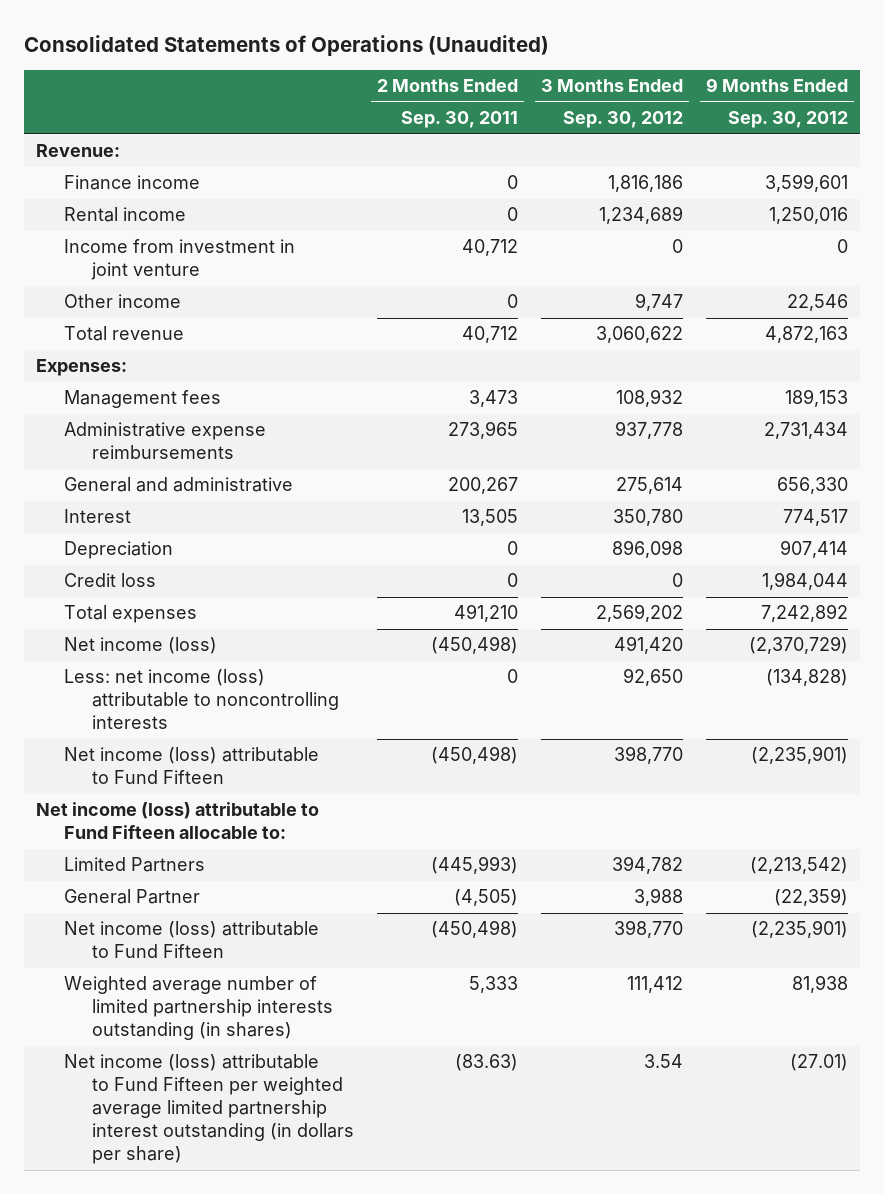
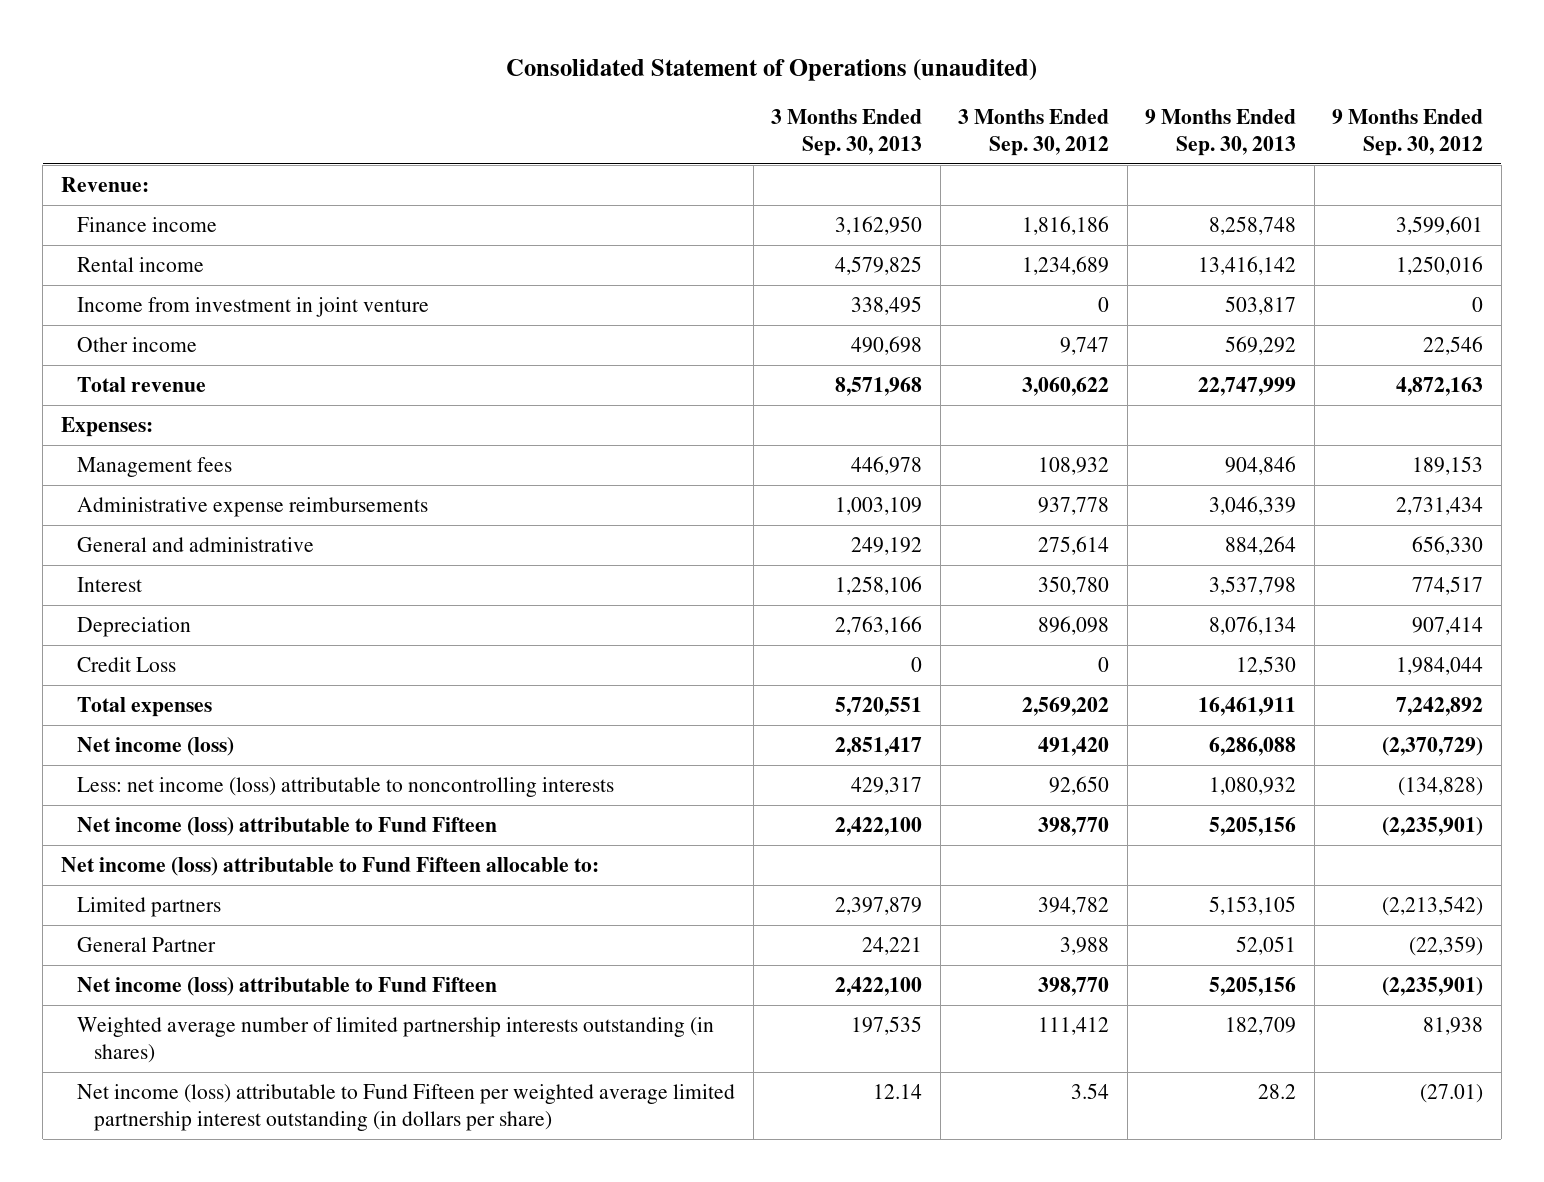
- Consolidated Statements of Operations (Unaudited)
+ Consolidated Statement of Operations (unaudited)
- | 2 Months Ended Sep. 30, 2011 | 3 Months Ended Sep. 30, 2012 | 9 Months Ended Sep. 30, 2012
+ | 3 Months Ended Sep. 30, 2013 | 3 Months Ended Sep. 30, 2012 | 9 Months Ended Sep. 30, 2013 | 9 Months Ended Sep. 30, 2012
- Credit loss | 0 | 0 | 1,984,044
+ Credit Loss | 0 | 0 | 12,530 | 1,984,044
- Limited Partners | (445,993) | 394,782 | (2,213,542)
+ Limited partners | 2,397,879 | 394,782 | 5,153,105 | (2,213,542)

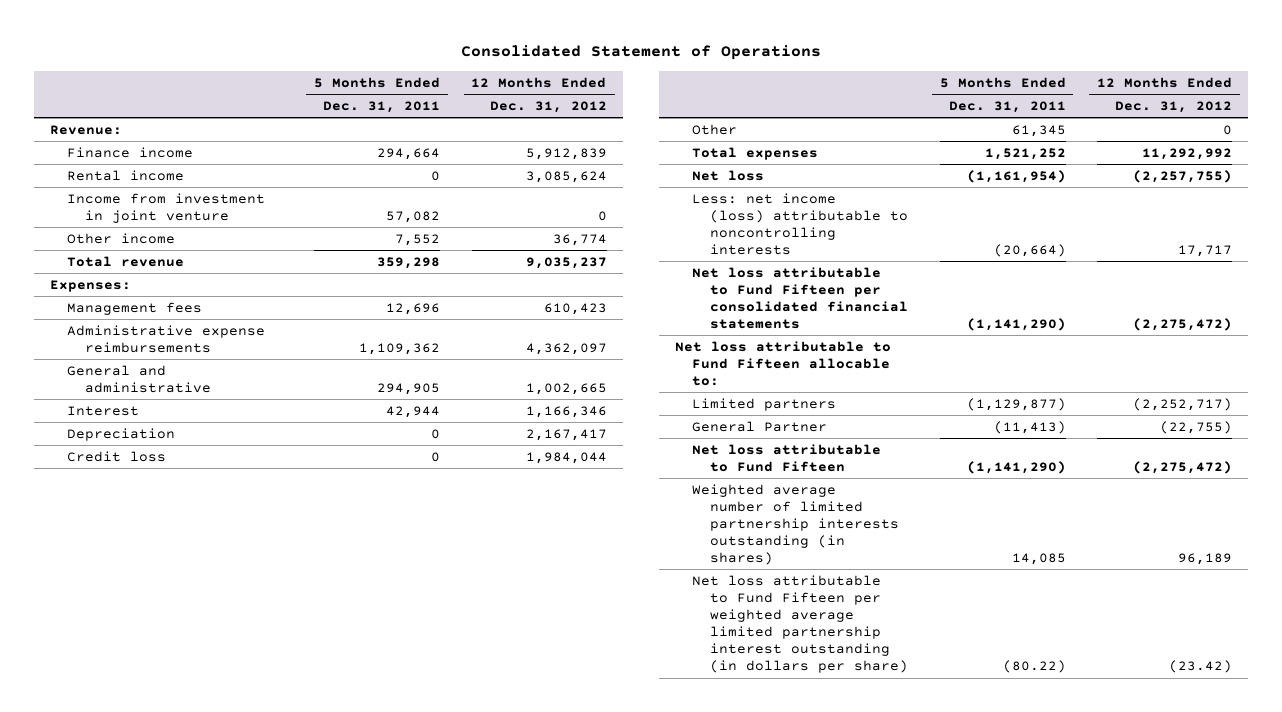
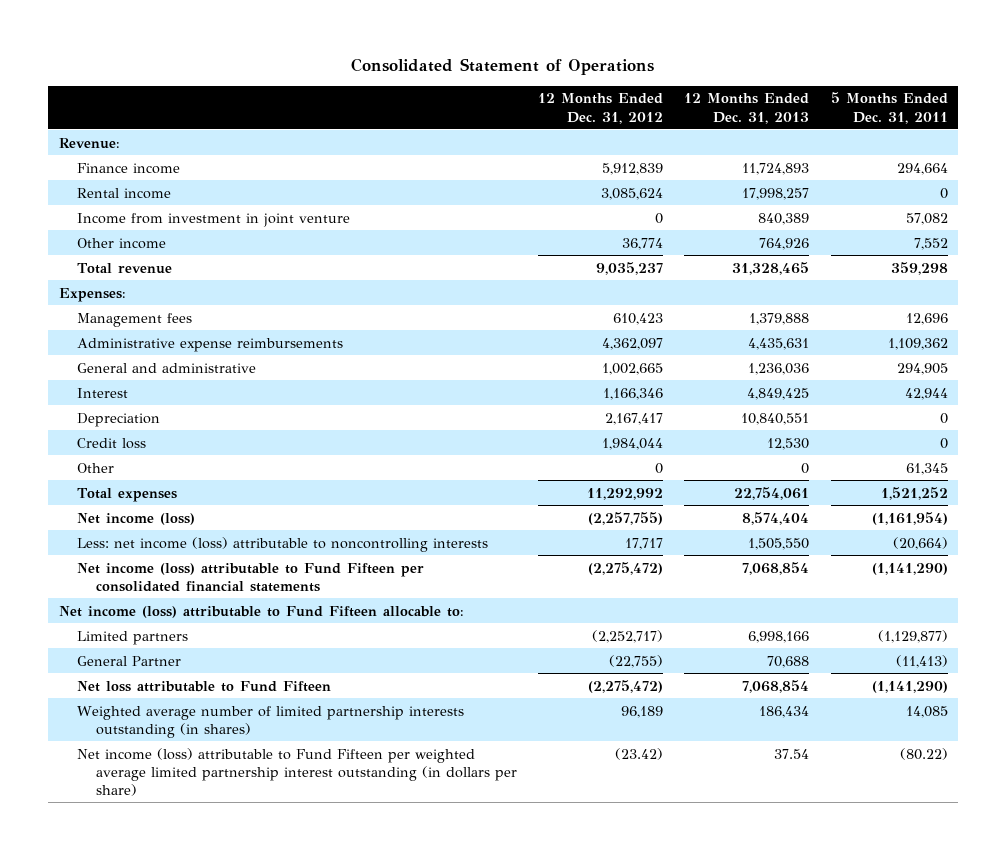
- | 5 Months Ended Dec. 31, 2011 | 12 Months Ended Dec. 31, 2012
+ | 12 Months Ended Dec. 31, 2012 | 12 Months Ended Dec. 31, 2013 | 5 Months Ended Dec. 31, 2011
- Net loss | (1,161,954) | (2,257,755)
+ Net income (loss) | (2,257,755) | 8,574,404 | (1,161,954)
- Net loss attributable to Fund Fifteen per consolidated financial statements | (1,141,290) | (2,275,472)
- Net loss attributable to Fund Fifteen allocable to:
+ Net income (loss) attributable to Fund Fifteen per consolidated financial statements | (2,275,472) | 7,068,854 | (1,141,290)
+ Net income (loss) attributable to Fund Fifteen allocable to:
- Net loss attributable to Fund Fifteen per weighted average limited partnership interest outstanding (in dollars per share) | (80.22) | (23.42)
+ Net income (loss) attributable to Fund Fifteen per weighted average limited partnership interest outstanding (in dollars per share) | (23.42) | 37.54 | (80.22)

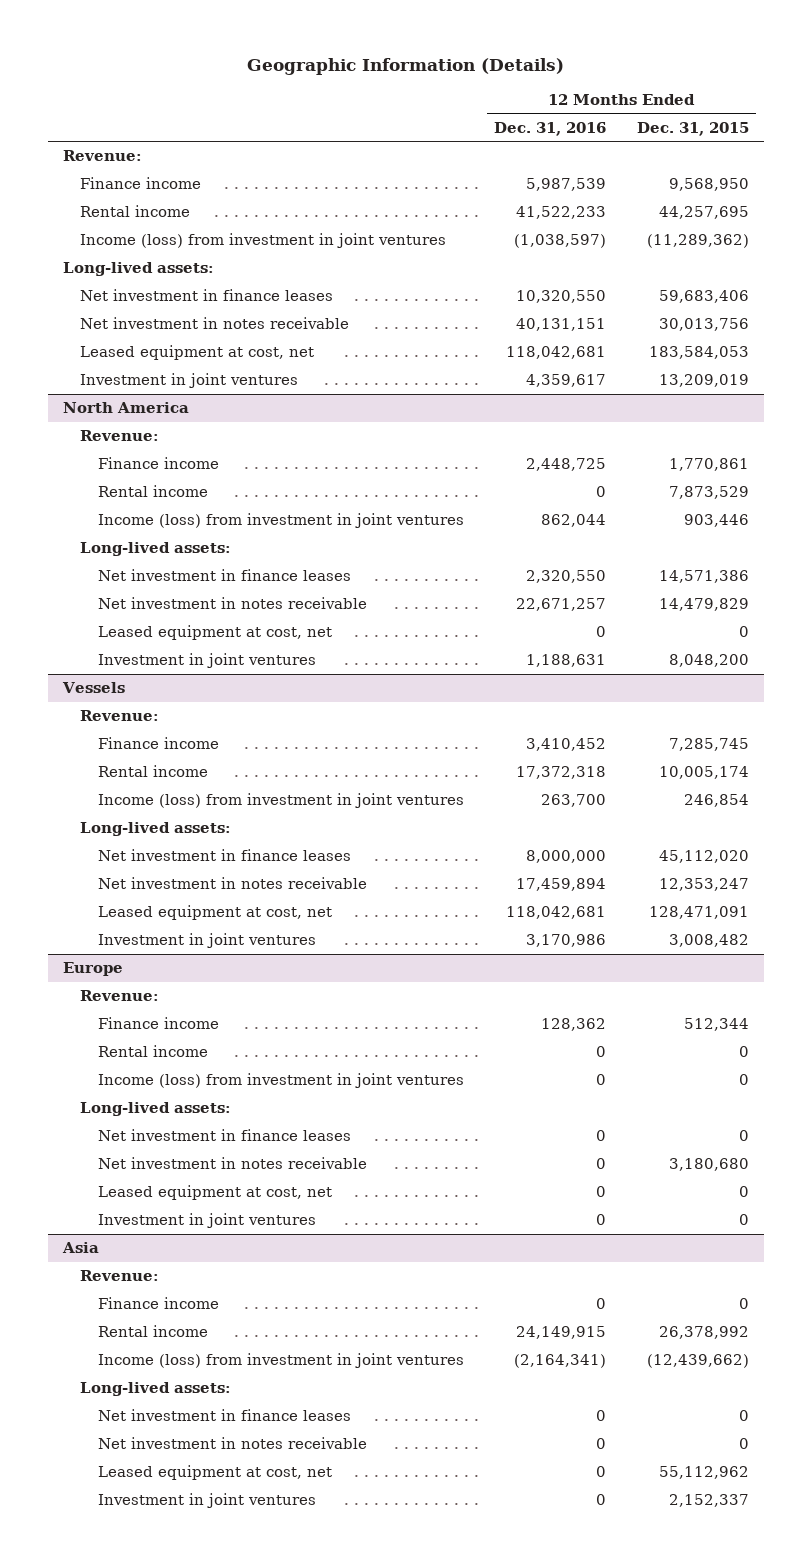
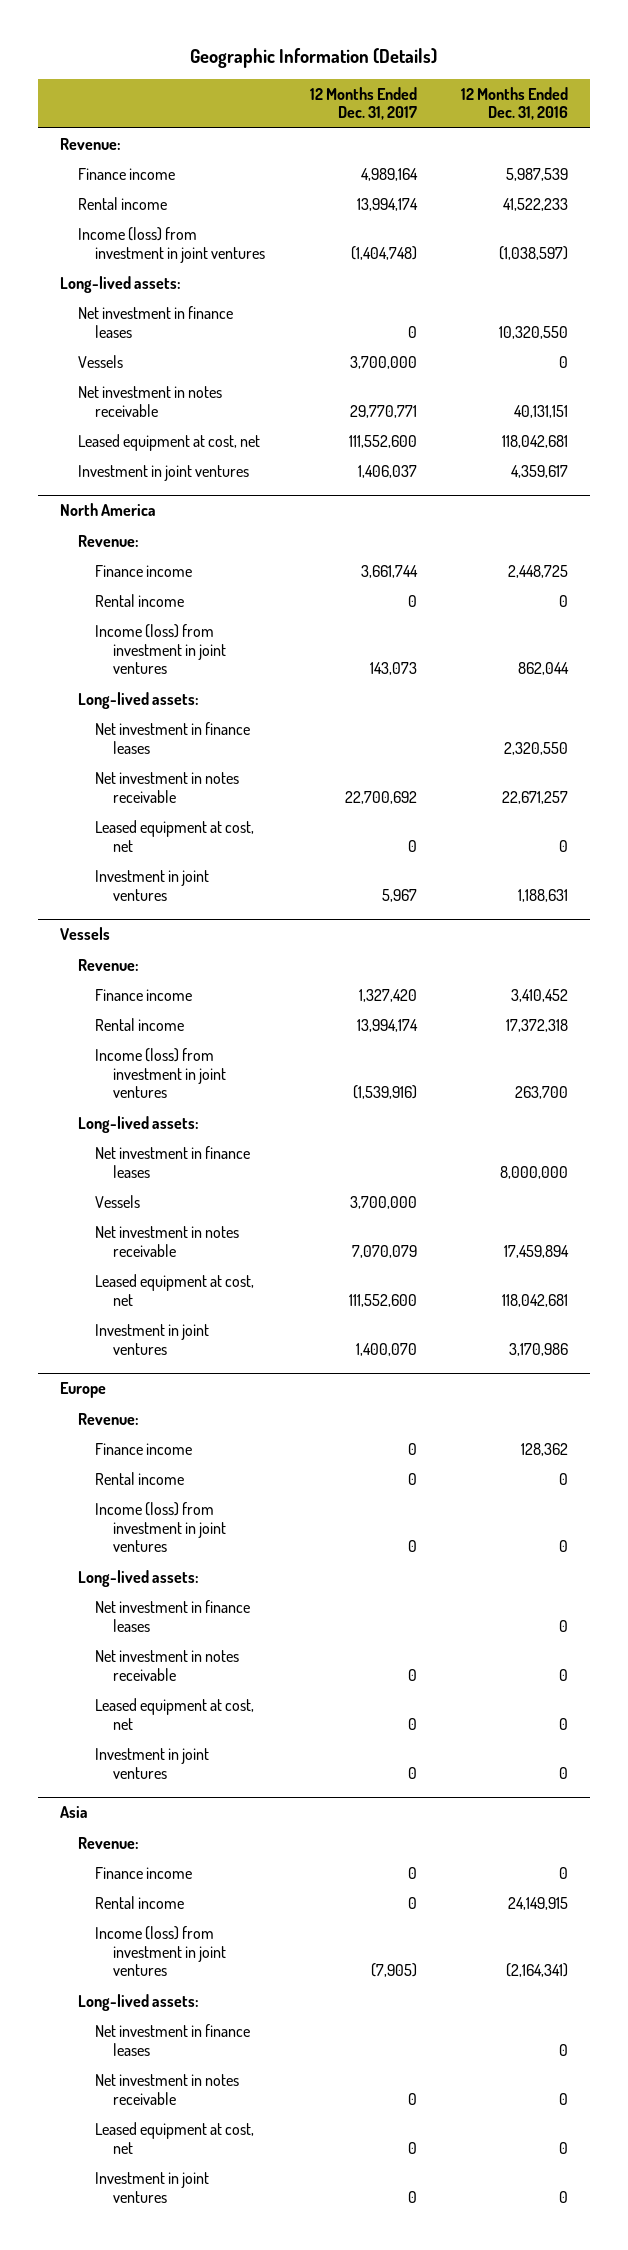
- | 12 Months Ended Dec. 31, 2016 | 12 Months Ended Dec. 31, 2015
+ | 12 Months Ended Dec. 31, 2017 | 12 Months Ended Dec. 31, 2016
+ Vessels | 3,700,000 | 0
@ Vessels
+ Vessels | 3,700,000 |

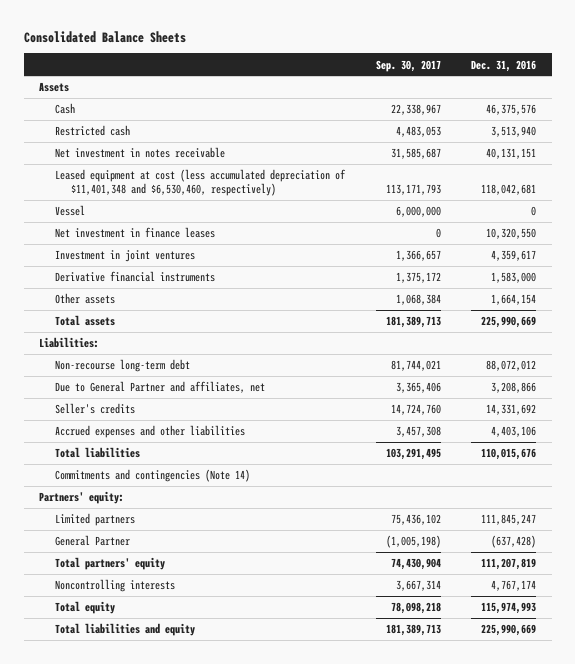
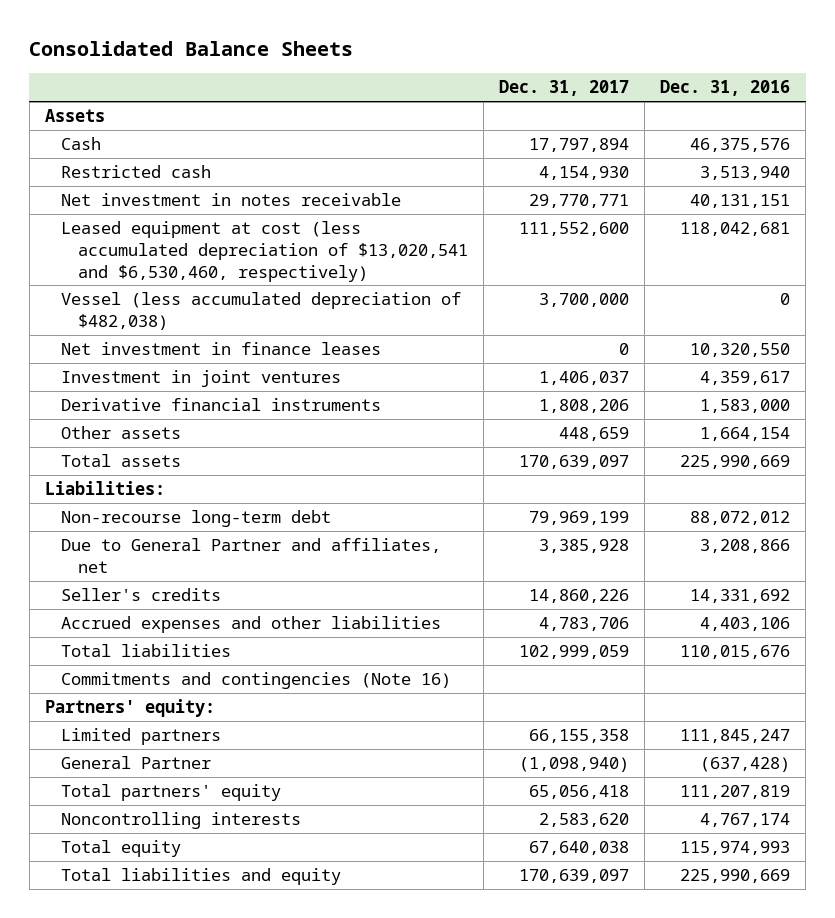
- | Sep. 30, 2017 | Dec. 31, 2016
+ | Dec. 31, 2017 | Dec. 31, 2016
- Leased equipment at cost (less accumulated depreciation of $11,401,348 and $6,530,460, respectively) | 113,171,793 | 118,042,681
- Vessel | 6,000,000 | 0
+ Leased equipment at cost (less accumulated depreciation of $13,020,541 and $6,530,460, respectively) | 111,552,600 | 118,042,681
+ Vessel (less accumulated depreciation of $482,038) | 3,700,000 | 0
- Commitments and contingencies (Note 14)
+ Commitments and contingencies (Note 16)

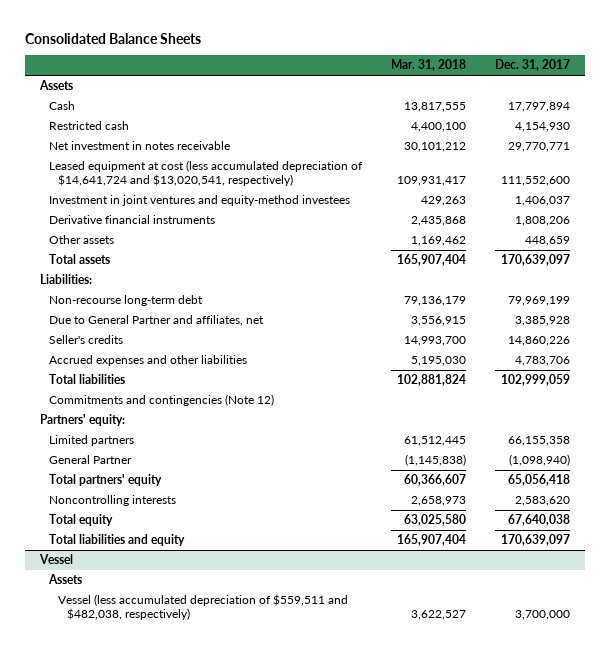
- | Dec. 31, 2017 | Dec. 31, 2016
+ | Mar. 31, 2018 | Dec. 31, 2017
- Leased equipment at cost (less accumulated depreciation of $13,020,541 and $6,530,460, respectively) | 111,552,600 | 118,042,681
- Vessel (less accumulated depreciation of $482,038) | 3,700,000 | 0
- Net investment in finance leases | 0 | 10,320,550
- Investment in joint ventures | 1,406,037 | 4,359,617
+ Leased equipment at cost (less accumulated depreciation of $14,641,724 and $13,020,541, respectively) | 109,931,417 | 111,552,600
+ Investment in joint ventures and equity-method investees | 429,263 | 1,406,037
- Commitments and contingencies (Note 16)
+ Commitments and contingencies (Note 12)
+ Vessel
+ Assets
+ Vessel (less accumulated depreciation of $559,511 and $482,038, respectively) | 3,622,527 | 3,700,000

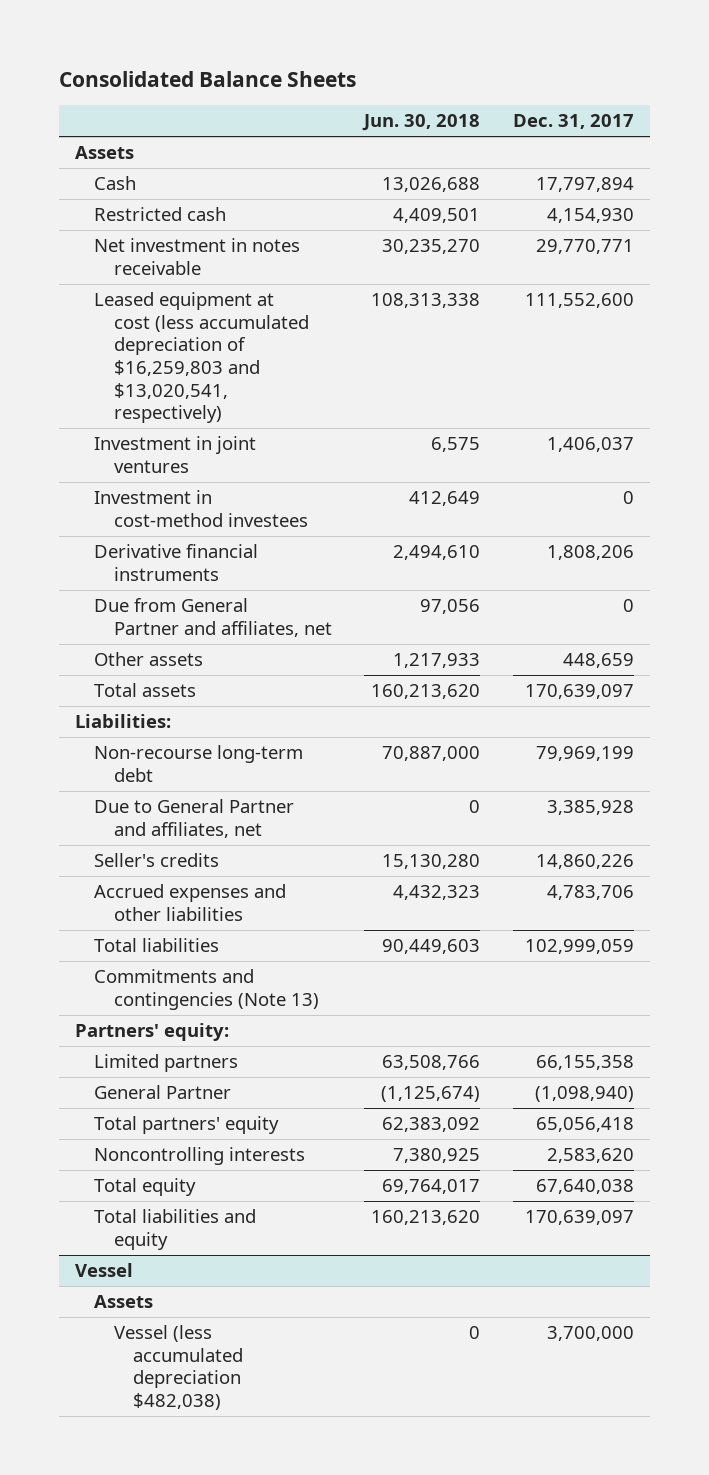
- | Mar. 31, 2018 | Dec. 31, 2017
+ | Jun. 30, 2018 | Dec. 31, 2017
- Leased equipment at cost (less accumulated depreciation of $14,641,724 and $13,020,541, respectively) | 109,931,417 | 111,552,600
- Investment in joint ventures and equity-method investees | 429,263 | 1,406,037
+ Leased equipment at cost (less accumulated depreciation of $16,259,803 and $13,020,541, respectively) | 108,313,338 | 111,552,600
+ Investment in joint ventures | 6,575 | 1,406,037
+ Investment in cost-method investees | 412,649 | 0
+ Due from General Partner and affiliates, net | 97,056 | 0
- Commitments and contingencies (Note 12)
+ Commitments and contingencies (Note 13)
@ Vessel
- Vessel (less accumulated depreciation of $559,511 and $482,038, respectively) | 3,622,527 | 3,700,000
+ Vessel (less accumulated depreciation $482,038) | 0 | 3,700,000

